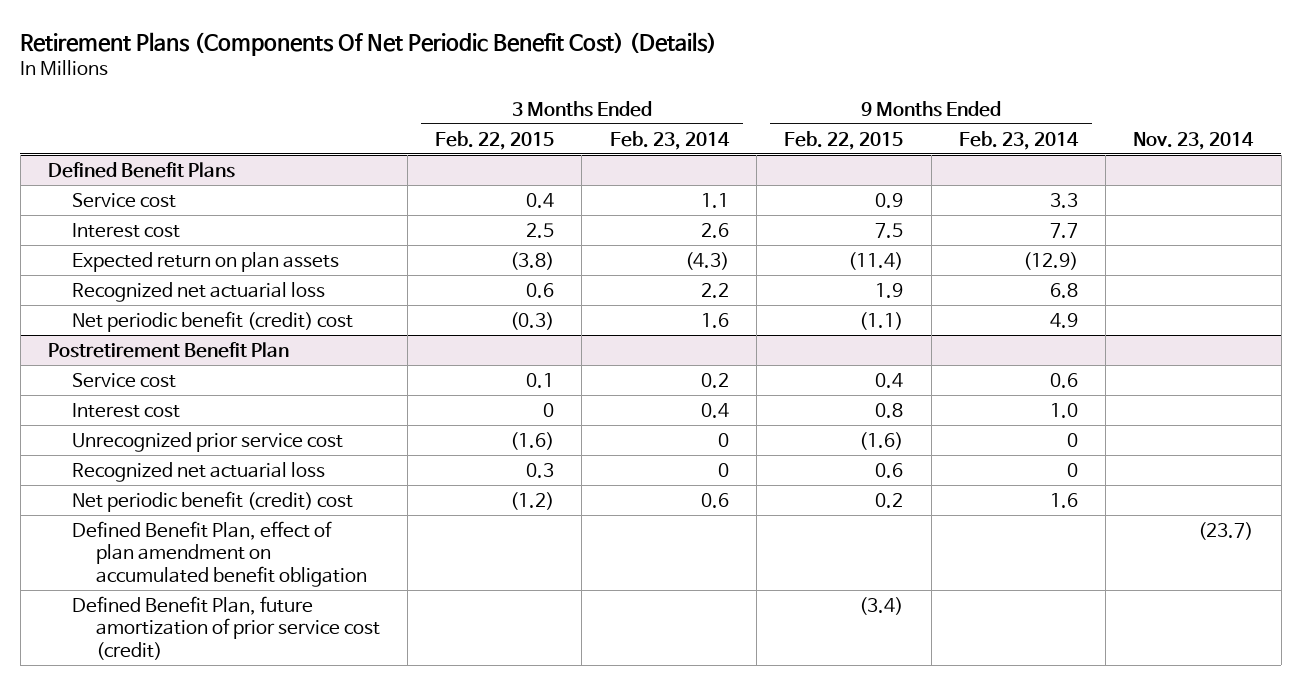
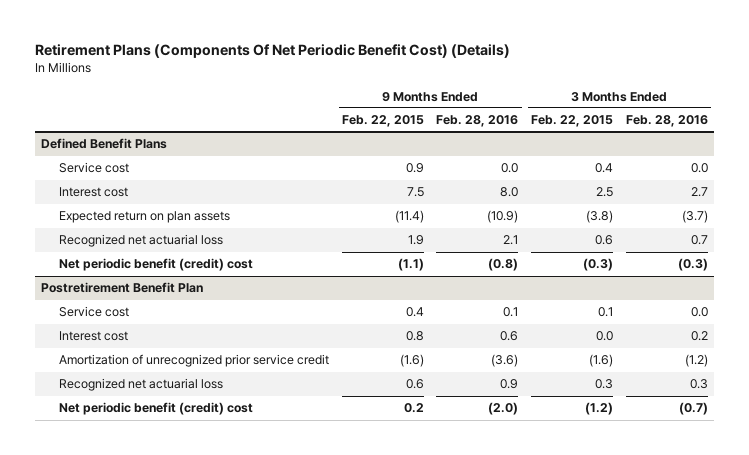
- | 3 Months Ended Feb. 22, 2015 | 3 Months Ended Feb. 23, 2014 | 9 Months Ended Feb. 22, 2015 | 9 Months Ended Feb. 23, 2014 | Nov. 23, 2014
+ | 9 Months Ended Feb. 22, 2015 | 9 Months Ended Feb. 28, 2016 | 3 Months Ended Feb. 22, 2015 | 3 Months Ended Feb. 28, 2016
@ Postretirement Benefit Plan
- Interest cost | 0 | 0.4 | 0.8 | 1.0 |
- Unrecognized prior service cost | (1.6) | 0 | (1.6) | 0 |
+ Interest cost | 0.8 | 0.6 | 0.0 | 0.2
+ Amortization of unrecognized prior service credit | (1.6) | (3.6) | (1.6) | (1.2)
- Defined Benefit Plan, effect of plan amendment on accumulated benefit obligation | | | | | (23.7)
- Defined Benefit Plan, future amortization of prior service cost (credit) | | | (3.4) | |

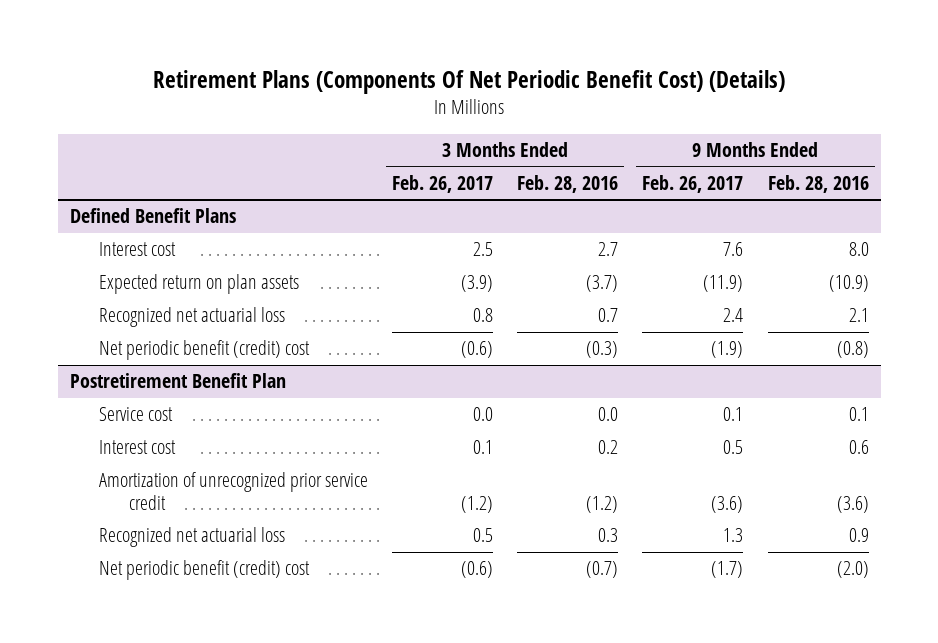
- | 9 Months Ended Feb. 22, 2015 | 9 Months Ended Feb. 28, 2016 | 3 Months Ended Feb. 22, 2015 | 3 Months Ended Feb. 28, 2016
+ | 3 Months Ended Feb. 26, 2017 | 3 Months Ended Feb. 28, 2016 | 9 Months Ended Feb. 26, 2017 | 9 Months Ended Feb. 28, 2016
@ Defined Benefit Plans
- Service cost | 0.9 | 0.0 | 0.4 | 0.0

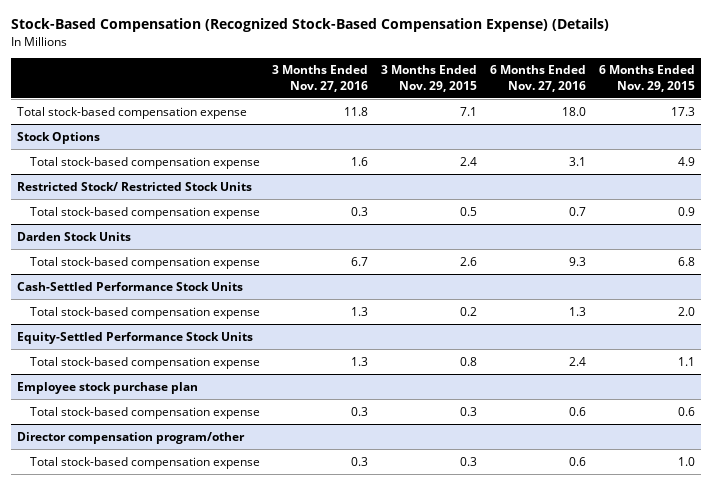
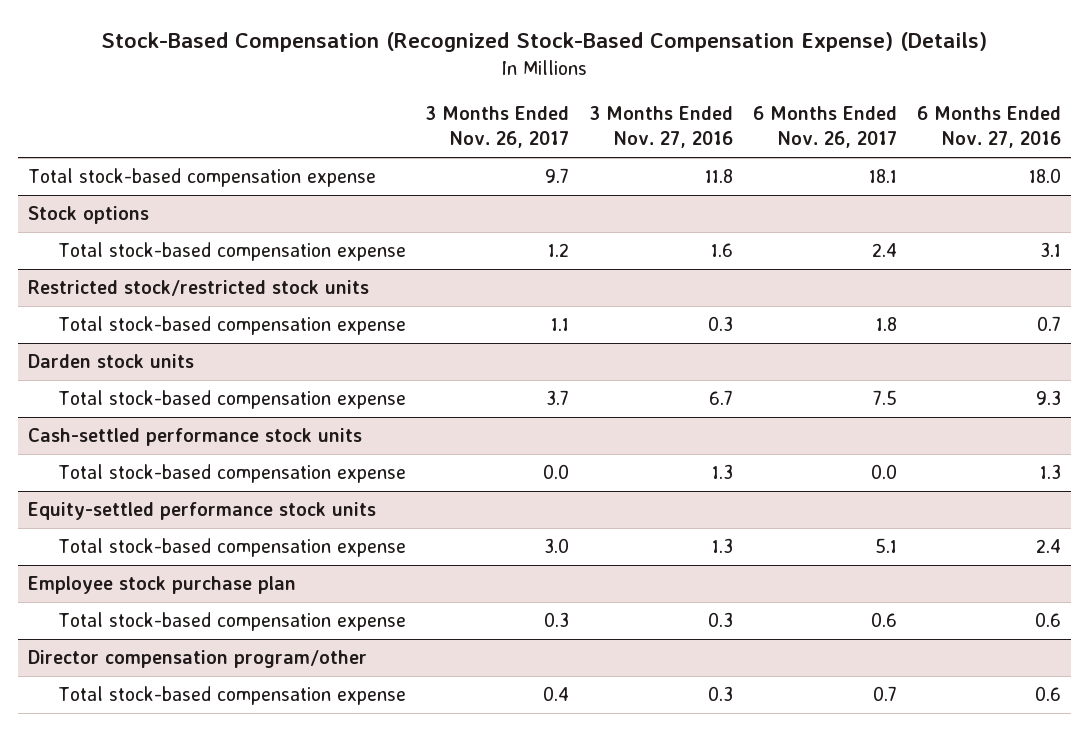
- | 3 Months Ended Nov. 27, 2016 | 3 Months Ended Nov. 29, 2015 | 6 Months Ended Nov. 27, 2016 | 6 Months Ended Nov. 29, 2015
+ | 3 Months Ended Nov. 26, 2017 | 3 Months Ended Nov. 27, 2016 | 6 Months Ended Nov. 26, 2017 | 6 Months Ended Nov. 27, 2016
- Stock Options
+ Stock options
- Restricted Stock/ Restricted Stock Units
+ Restricted stock/restricted stock units
- Darden Stock Units
+ Darden stock units
- Cash-Settled Performance Stock Units
+ Cash-settled performance stock units
- Equity-Settled Performance Stock Units
+ Equity-settled performance stock units

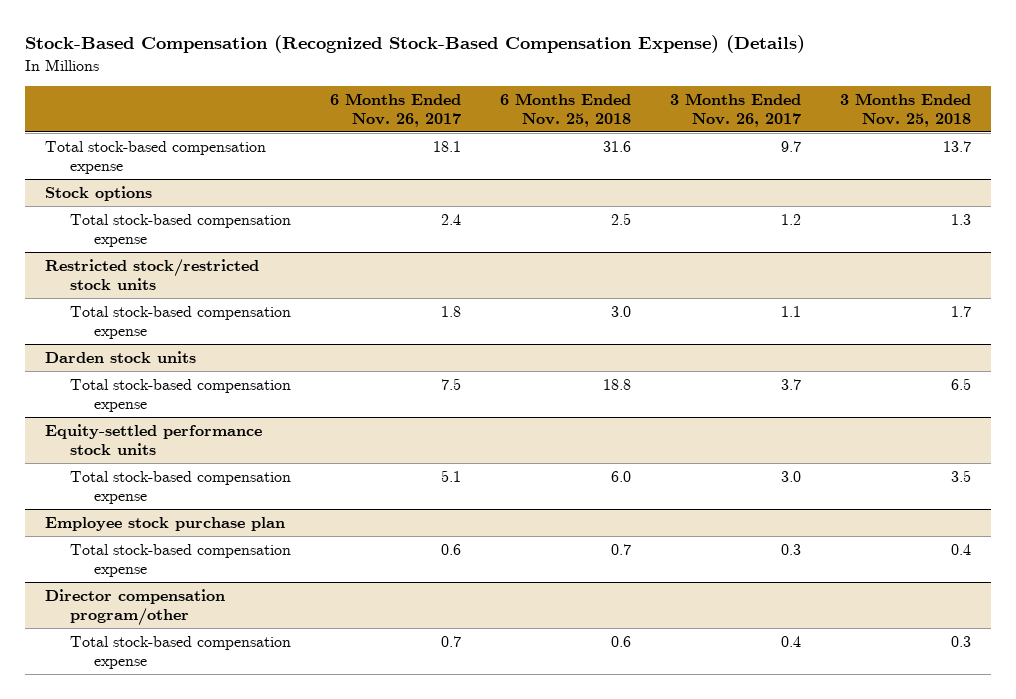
- | 3 Months Ended Nov. 26, 2017 | 3 Months Ended Nov. 27, 2016 | 6 Months Ended Nov. 26, 2017 | 6 Months Ended Nov. 27, 2016
+ | 6 Months Ended Nov. 26, 2017 | 6 Months Ended Nov. 25, 2018 | 3 Months Ended Nov. 26, 2017 | 3 Months Ended Nov. 25, 2018
- Cash-settled performance stock units
- Total stock-based compensation expense | 0.0 | 1.3 | 0.0 | 1.3

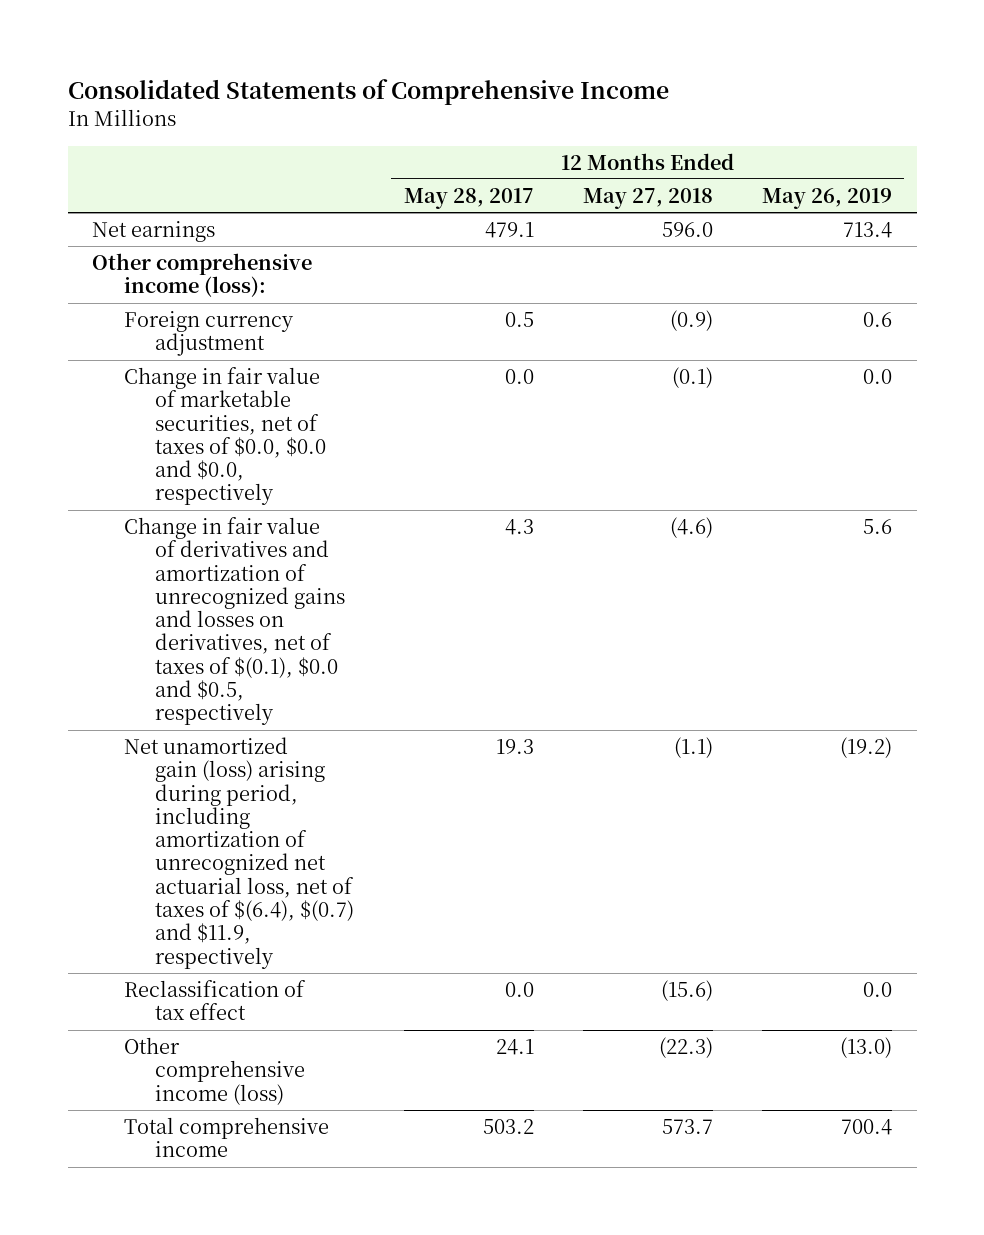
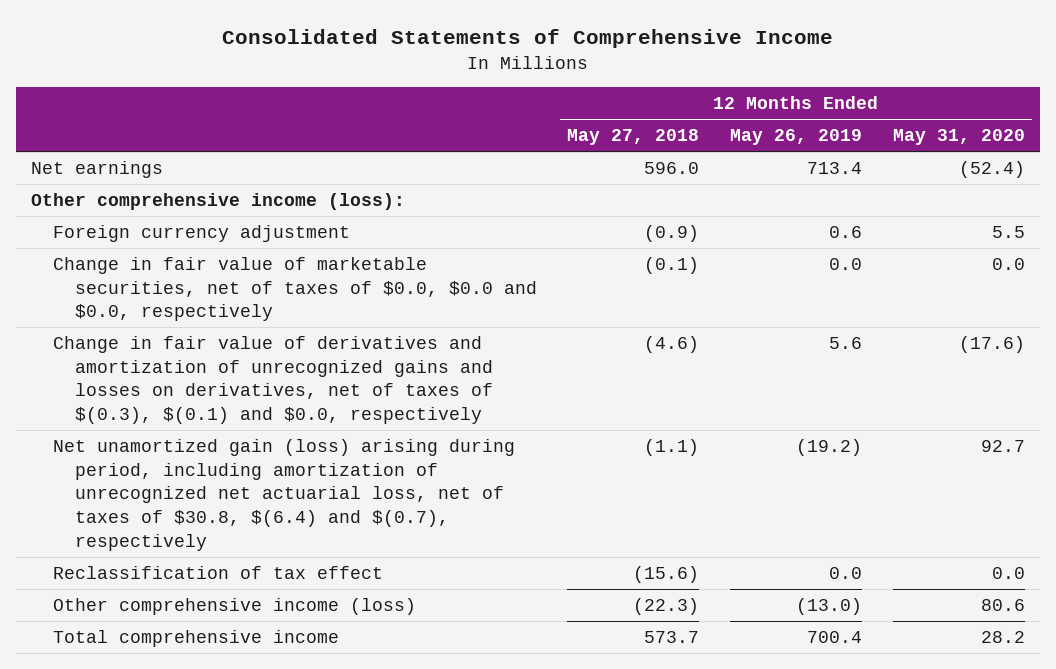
- | 12 Months Ended May 28, 2017 | 12 Months Ended May 27, 2018 | 12 Months Ended May 26, 2019
+ | 12 Months Ended May 27, 2018 | 12 Months Ended May 26, 2019 | 12 Months Ended May 31, 2020
- Change in fair value of derivatives and amortization of unrecognized gains and losses on derivatives, net of taxes of $(0.1), $0.0 and $0.5, respectively | 4.3 | (4.6) | 5.6
- Net unamortized gain (loss) arising during period, including amortization of unrecognized net actuarial loss, net of taxes of $(6.4), $(0.7) and $11.9, respectively | 19.3 | (1.1) | (19.2)
+ Change in fair value of derivatives and amortization of unrecognized gains and losses on derivatives, net of taxes of $(0.3), $(0.1) and $0.0, respectively | (4.6) | 5.6 | (17.6)
+ Net unamortized gain (loss) arising during period, including amortization of unrecognized net actuarial loss, net of taxes of $30.8, $(6.4) and $(0.7), respectively | (1.1) | (19.2) | 92.7

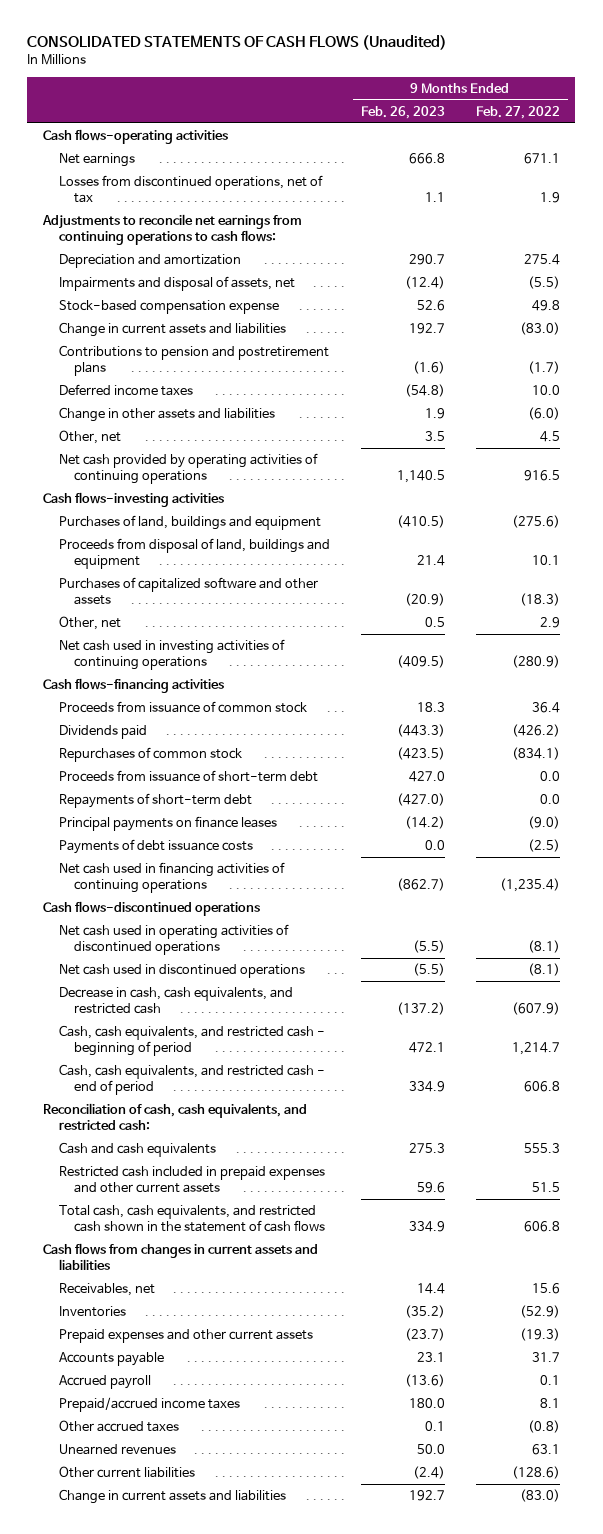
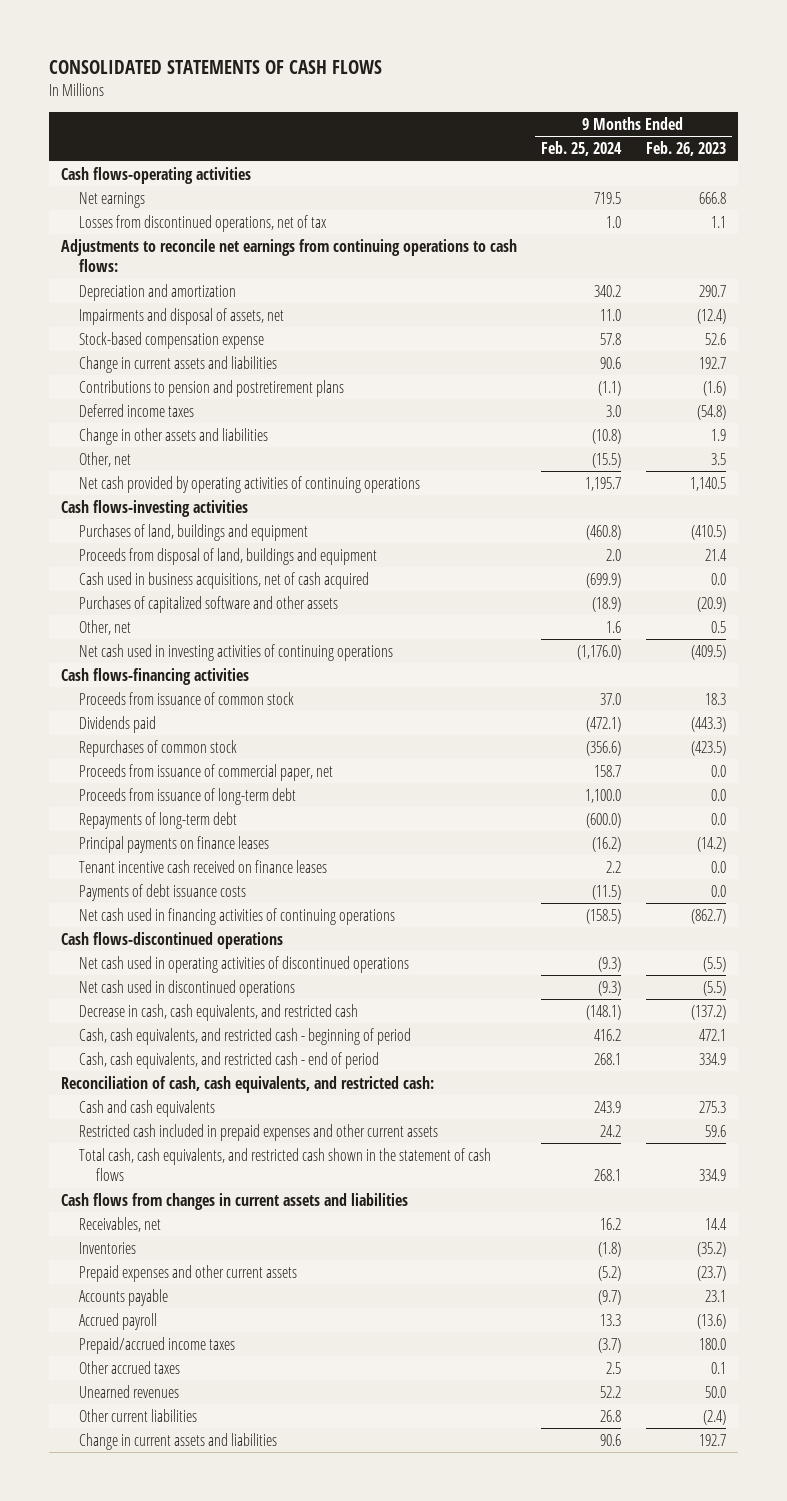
- CONSOLIDATED STATEMENTS OF CASH FLOWS (Unaudited)
+ CONSOLIDATED STATEMENTS OF CASH FLOWS
- | 9 Months Ended Feb. 26, 2023 | 9 Months Ended Feb. 27, 2022
+ | 9 Months Ended Feb. 25, 2024 | 9 Months Ended Feb. 26, 2023
+ Cash used in business acquisitions, net of cash acquired | (699.9) | 0.0
- Proceeds from issuance of short-term debt | 427.0 | 0.0
- Repayments of short-term debt | (427.0) | 0.0
+ Proceeds from issuance of commercial paper, net | 158.7 | 0.0
+ Proceeds from issuance of long-term debt | 1,100.0 | 0.0
+ Repayments of long-term debt | (600.0) | 0.0
+ Tenant incentive cash received on finance leases | 2.2 | 0.0

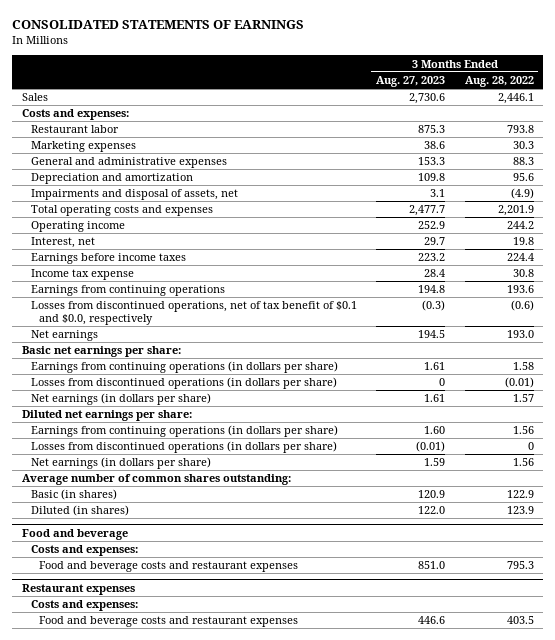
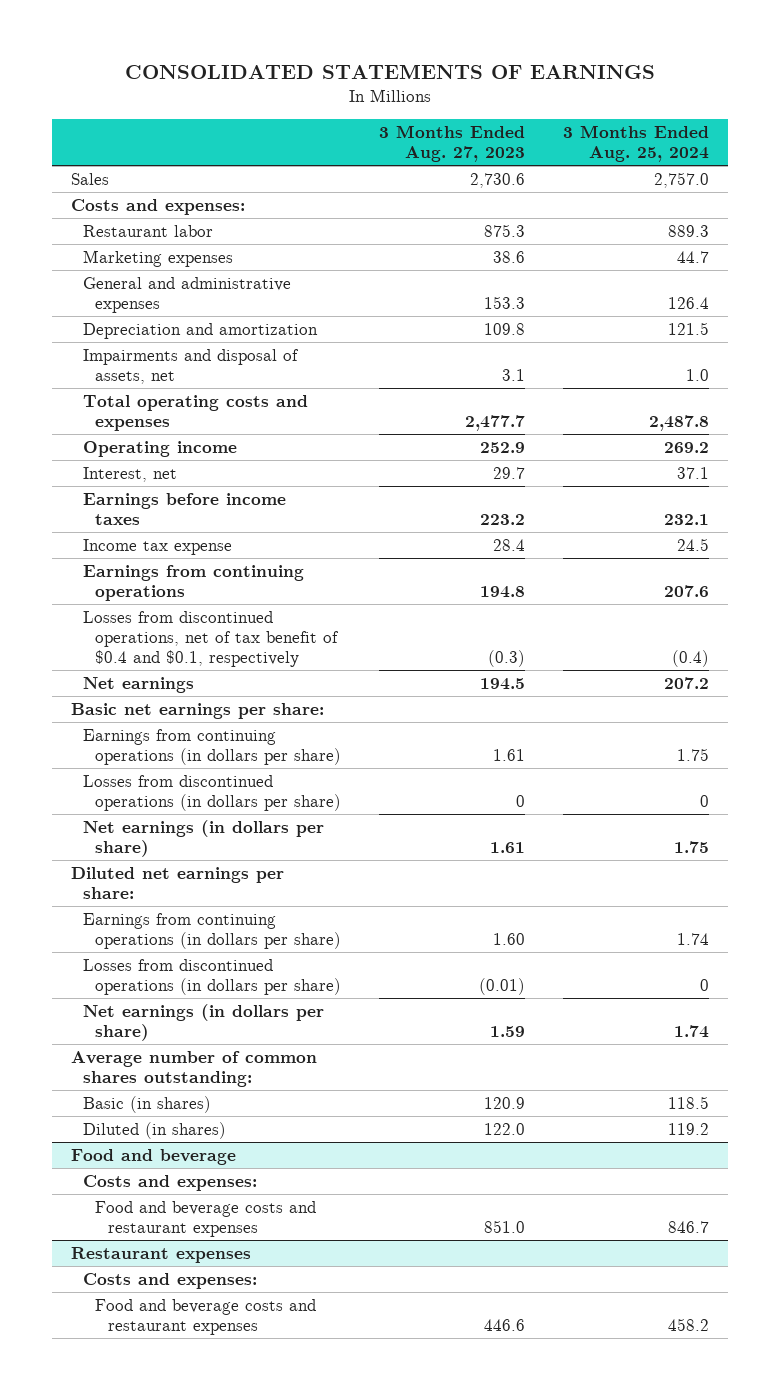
- | 3 Months Ended Aug. 27, 2023 | 3 Months Ended Aug. 28, 2022
+ | 3 Months Ended Aug. 27, 2023 | 3 Months Ended Aug. 25, 2024
- Losses from discontinued operations, net of tax benefit of $0.1 and $0.0, respectively | (0.3) | (0.6)
+ Losses from discontinued operations, net of tax benefit of $0.4 and $0.1, respectively | (0.3) | (0.4)

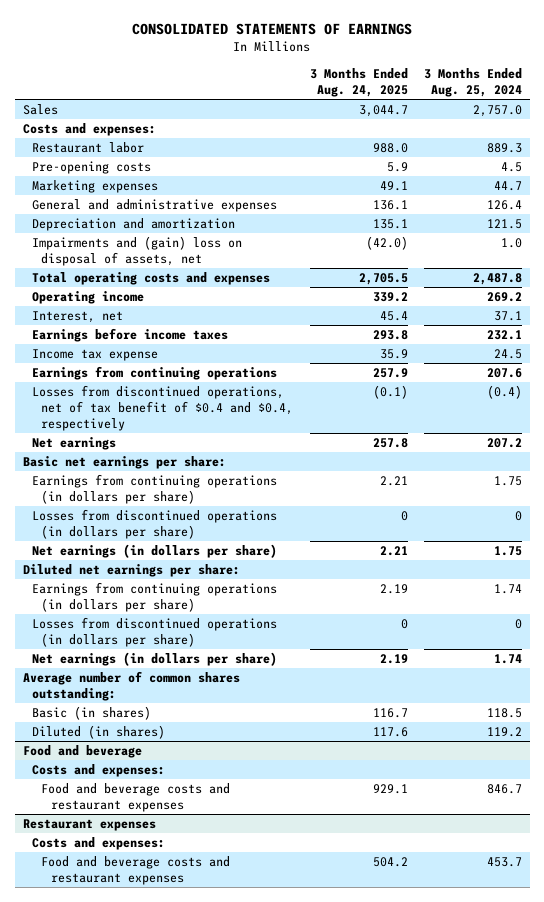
- | 3 Months Ended Aug. 27, 2023 | 3 Months Ended Aug. 25, 2024
+ | 3 Months Ended Aug. 24, 2025 | 3 Months Ended Aug. 25, 2024
+ Pre-opening costs | 5.9 | 4.5
- Impairments and disposal of assets, net | 3.1 | 1.0
+ Impairments and (gain) loss on disposal of assets, net | (42.0) | 1.0
- Losses from discontinued operations, net of tax benefit of $0.4 and $0.1, respectively | (0.3) | (0.4)
+ Losses from discontinued operations, net of tax benefit of $0.4 and $0.4, respectively | (0.1) | (0.4)
@ Restaurant expenses
- Food and beverage costs and restaurant expenses | 446.6 | 458.2
+ Food and beverage costs and restaurant expenses | 504.2 | 453.7

